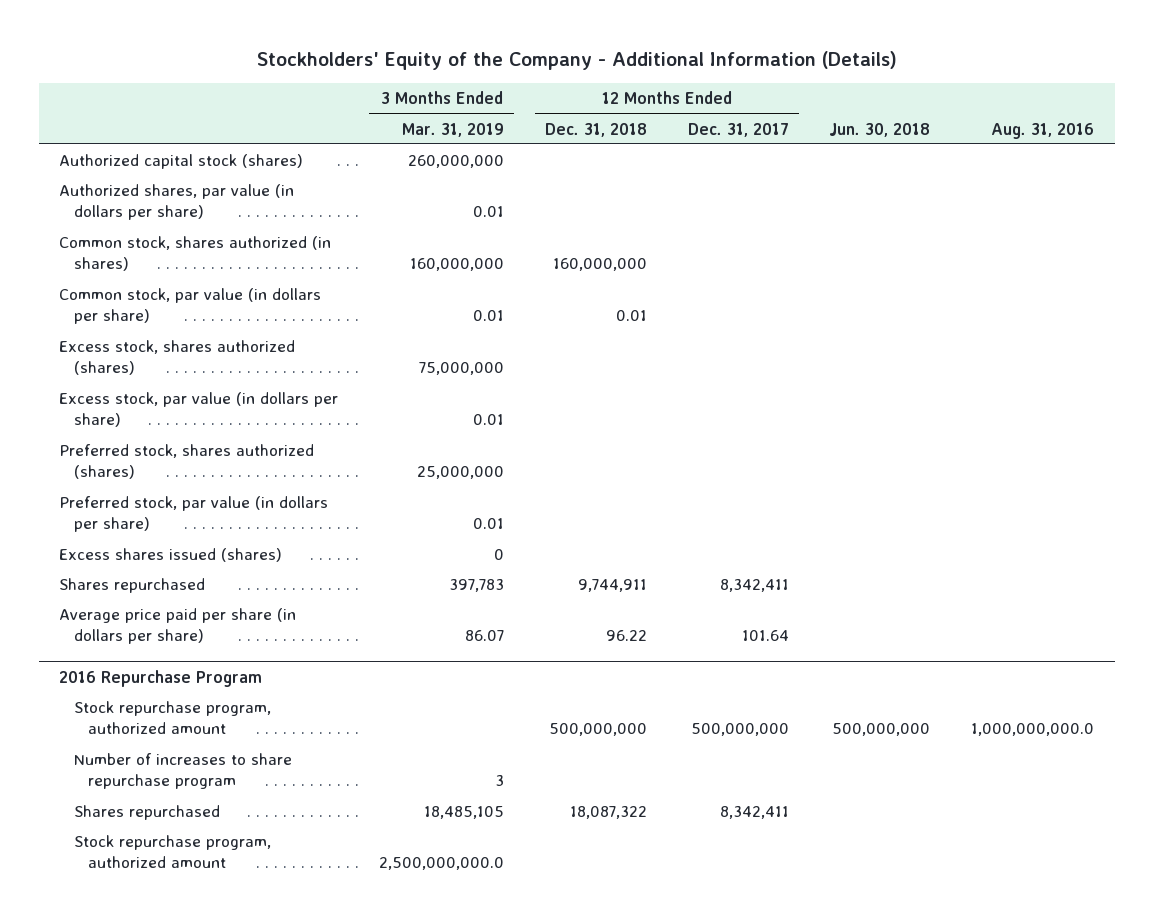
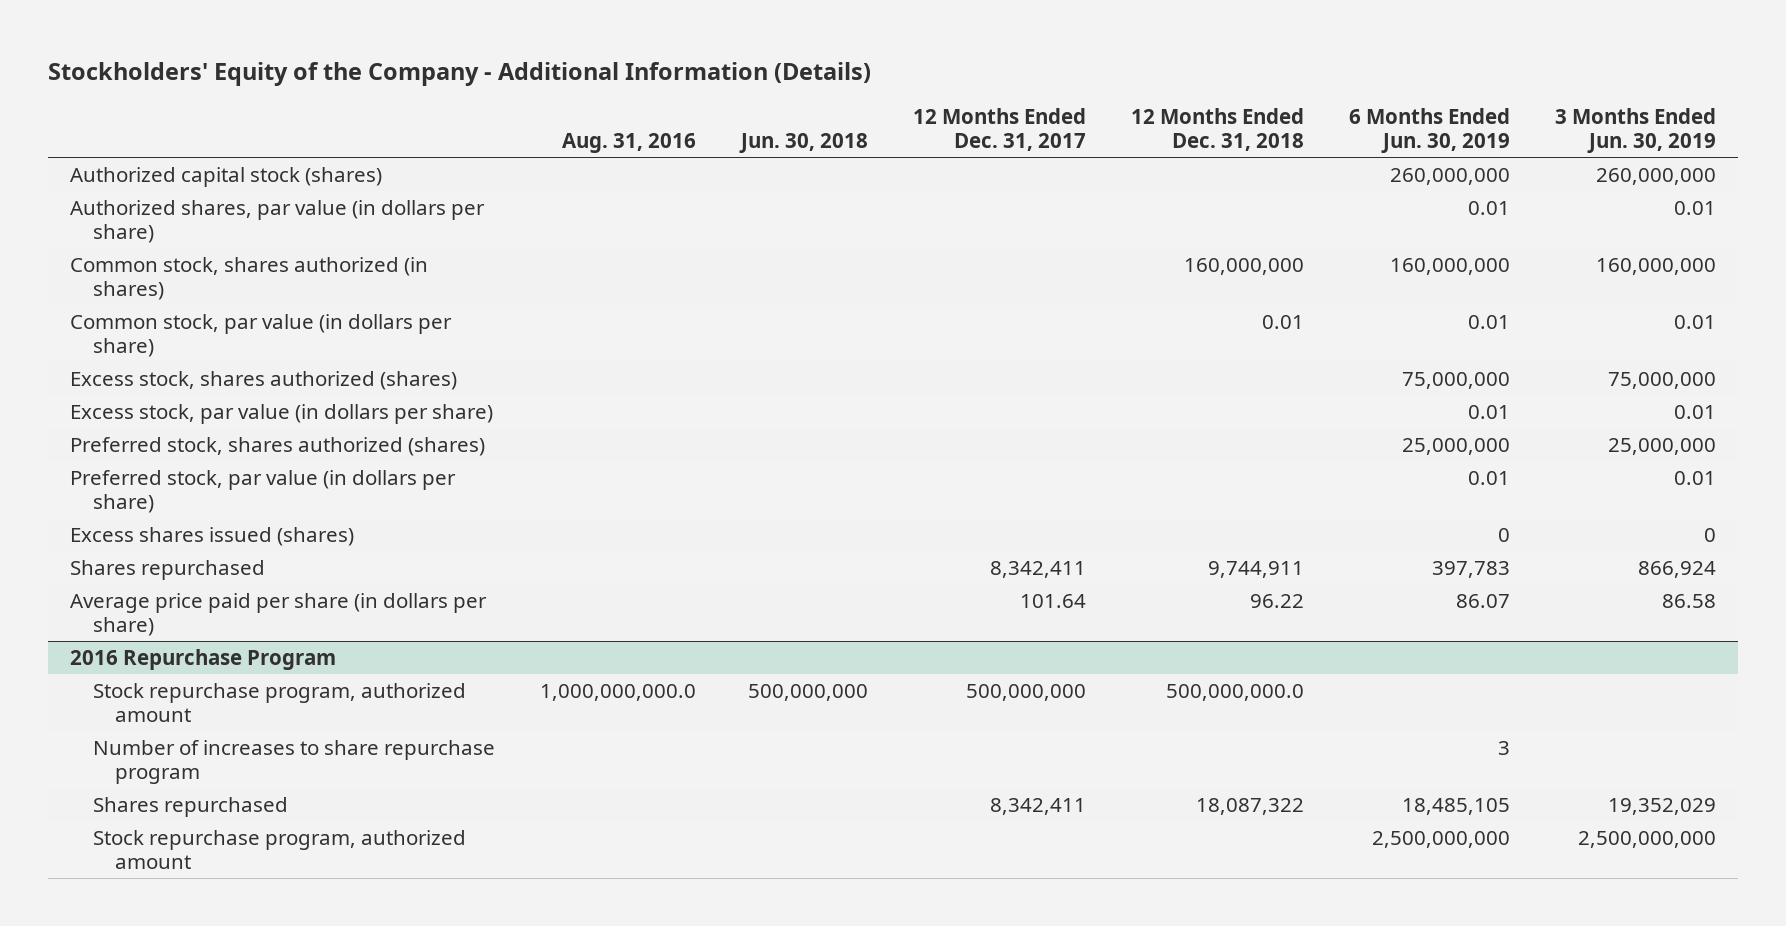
- | 3 Months Ended Mar. 31, 2019 | 12 Months Ended Dec. 31, 2018 | 12 Months Ended Dec. 31, 2017 | Jun. 30, 2018 | Aug. 31, 2016
+ | Aug. 31, 2016 | Jun. 30, 2018 | 12 Months Ended Dec. 31, 2017 | 12 Months Ended Dec. 31, 2018 | 6 Months Ended Jun. 30, 2019 | 3 Months Ended Jun. 30, 2019
@ 2016 Repurchase Program
- Stock repurchase program, authorized amount | | 500,000,000 | 500,000,000 | 500,000,000 | 1,000,000,000.0
+ Stock repurchase program, authorized amount | 1,000,000,000.0 | 500,000,000 | 500,000,000 | 500,000,000.0 | |

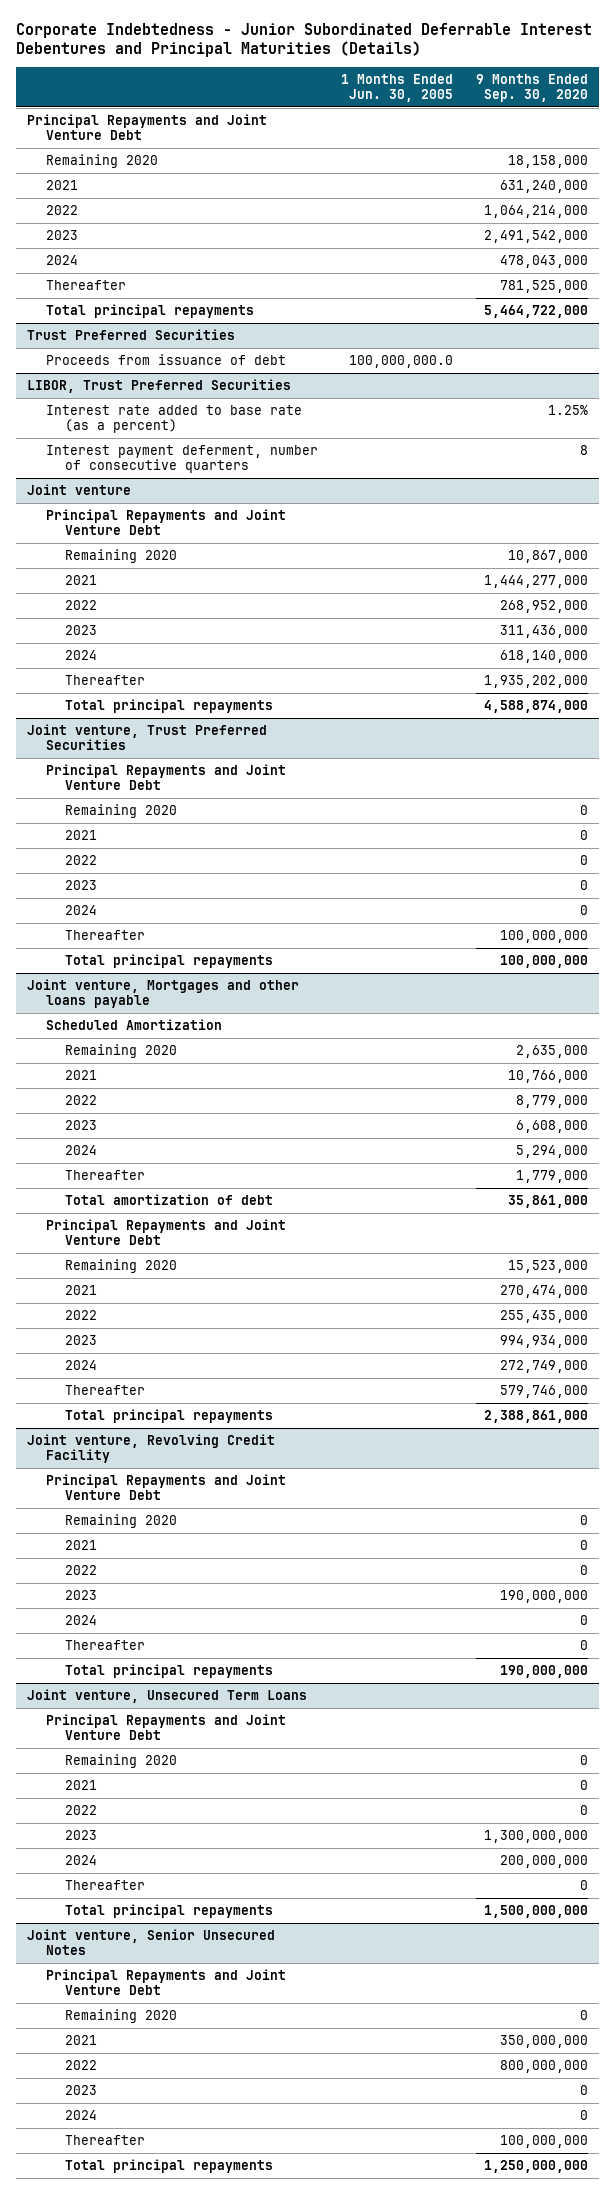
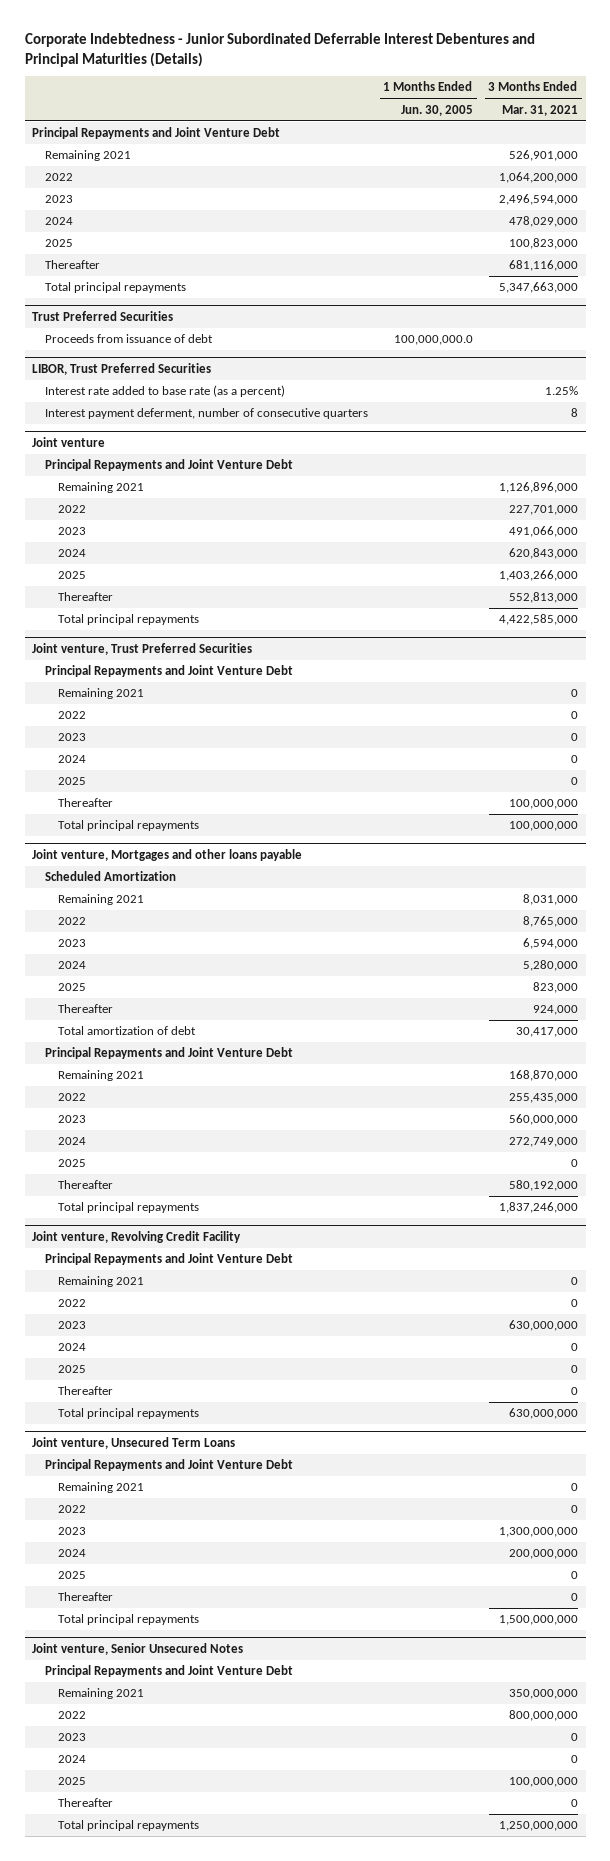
- | 1 Months Ended Jun. 30, 2005 | 9 Months Ended Sep. 30, 2020
+ | 1 Months Ended Jun. 30, 2005 | 3 Months Ended Mar. 31, 2021
- Remaining 2020 | | 18,158,000
- 2021 | | 631,240,000
+ Remaining 2021 | | 526,901,000
+ 2025 | | 100,823,000
@ Joint venture
- Remaining 2020 | | 10,867,000
- 2021 | | 1,444,277,000
+ Remaining 2021 | | 1,126,896,000
+ 2025 | | 1,403,266,000
@ Joint venture, Trust Preferred Securities
- Remaining 2020 | | 0
- 2021 | | 0
+ Remaining 2021 | | 0
+ 2025 | | 0
@ Joint venture, Mortgages and other loans payable
- Remaining 2020 | | 2,635,000
- 2021 | | 10,766,000
+ Remaining 2021 | | 8,031,000
+ 2025 | | 823,000
- Remaining 2020 | | 15,523,000
- 2021 | | 270,474,000
+ Remaining 2021 | | 168,870,000
+ 2025 | | 0
@ Joint venture, Revolving Credit Facility
- Remaining 2020 | | 0
- 2021 | | 0
+ Remaining 2021 | | 0
+ 2025 | | 0
@ Joint venture, Unsecured Term Loans
- Remaining 2020 | | 0
- 2021 | | 0
+ Remaining 2021 | | 0
+ 2025 | | 0
@ Joint venture, Senior Unsecured Notes
- Remaining 2020 | | 0
- 2021 | | 350,000,000
+ Remaining 2021 | | 350,000,000
+ 2025 | | 100,000,000

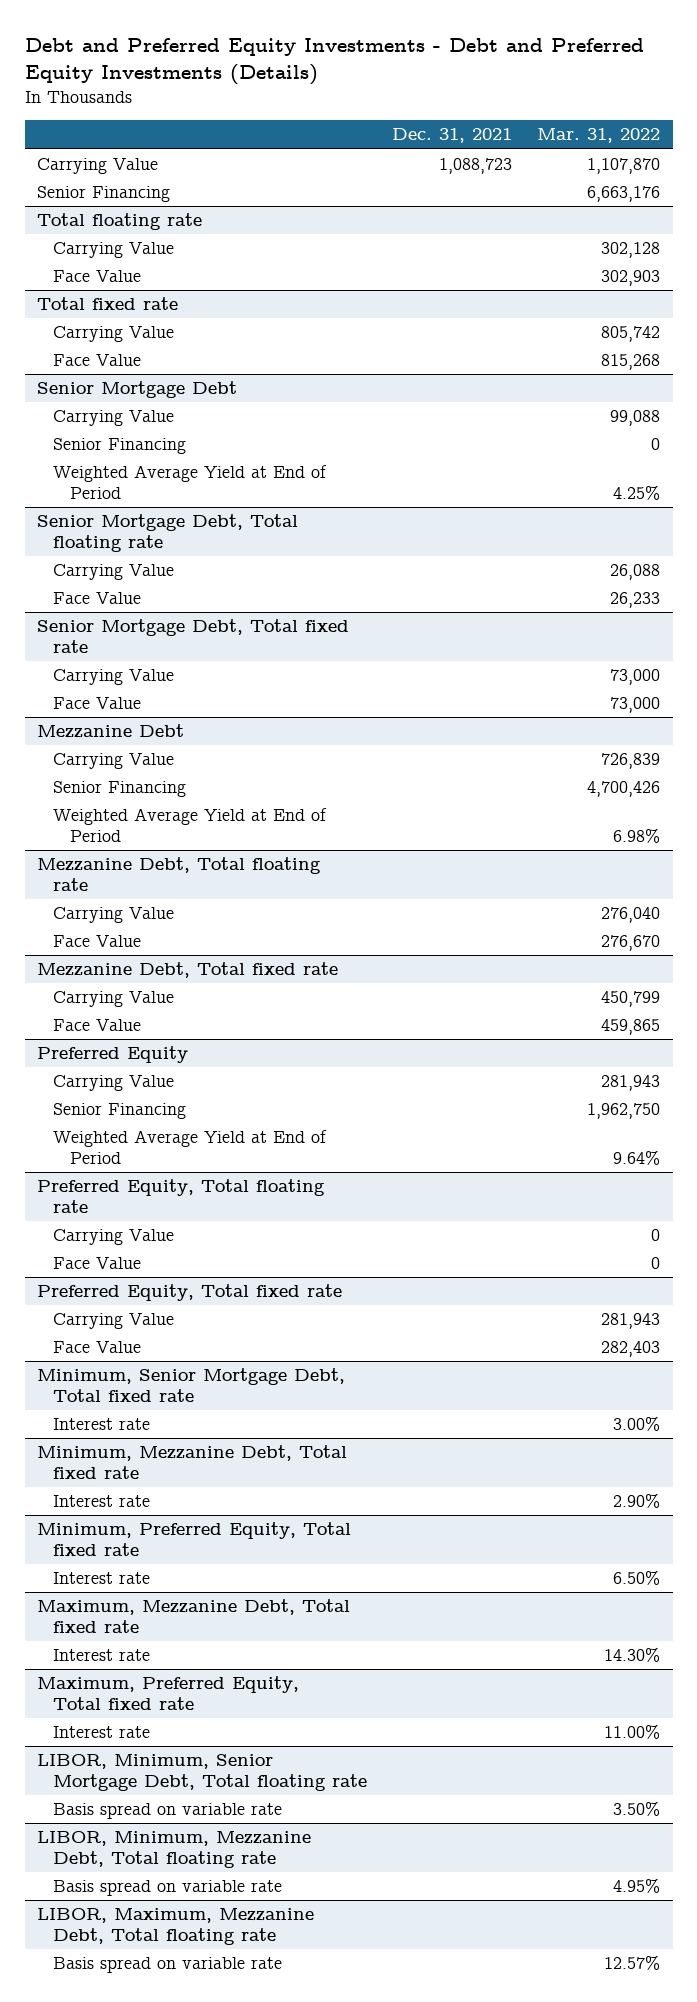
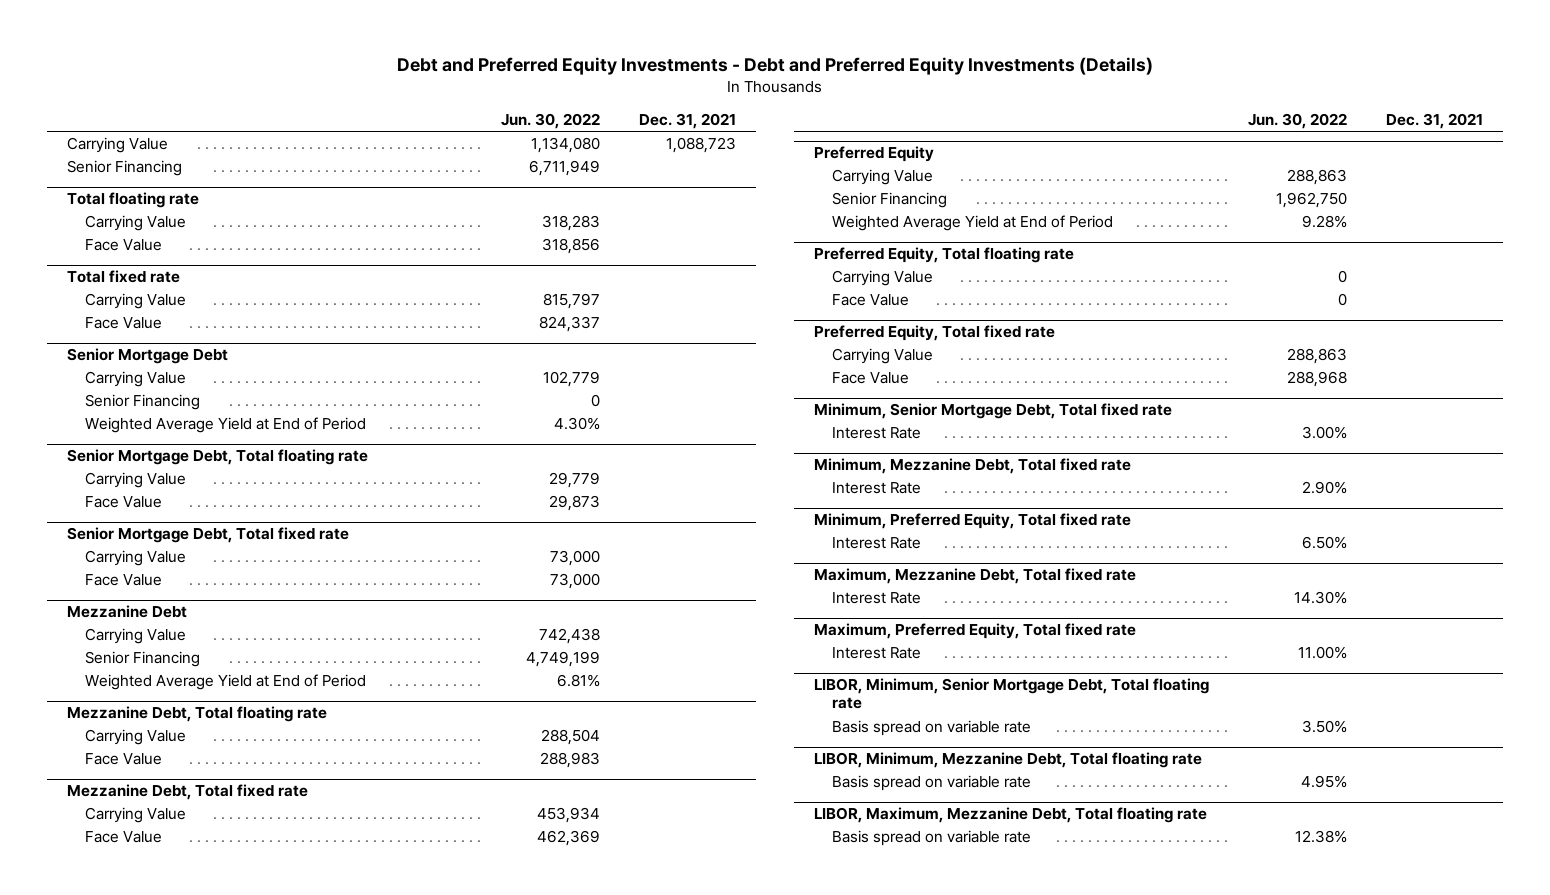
- | Dec. 31, 2021 | Mar. 31, 2022
+ | Jun. 30, 2022 | Dec. 31, 2021
@ Minimum, Senior Mortgage Debt, Total fixed rate
- Interest rate | | 3.00%
+ Interest Rate | 3.00% |
@ Minimum, Mezzanine Debt, Total fixed rate
- Interest rate | | 2.90%
+ Interest Rate | 2.90% |
@ Minimum, Preferred Equity, Total fixed rate
- Interest rate | | 6.50%
+ Interest Rate | 6.50% |
@ Maximum, Mezzanine Debt, Total fixed rate
- Interest rate | | 14.30%
+ Interest Rate | 14.30% |
@ Maximum, Preferred Equity, Total fixed rate
- Interest rate | | 11.00%
+ Interest Rate | 11.00% |

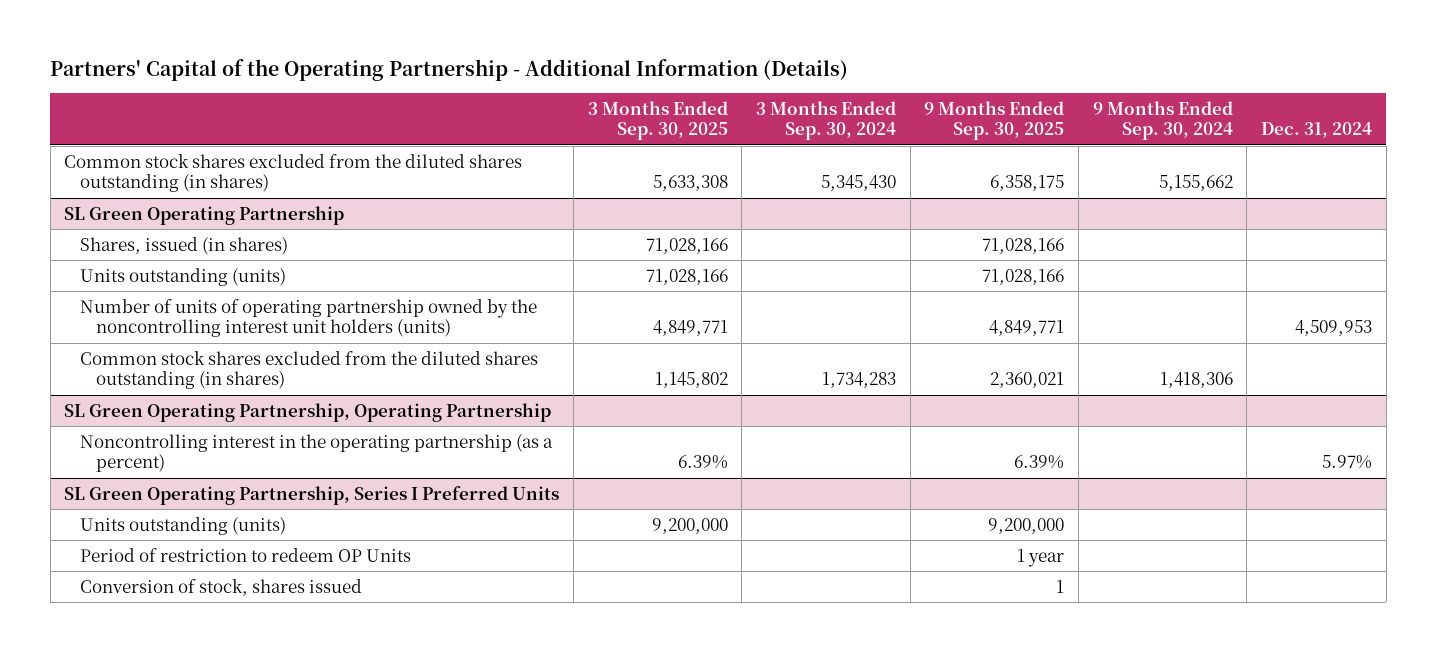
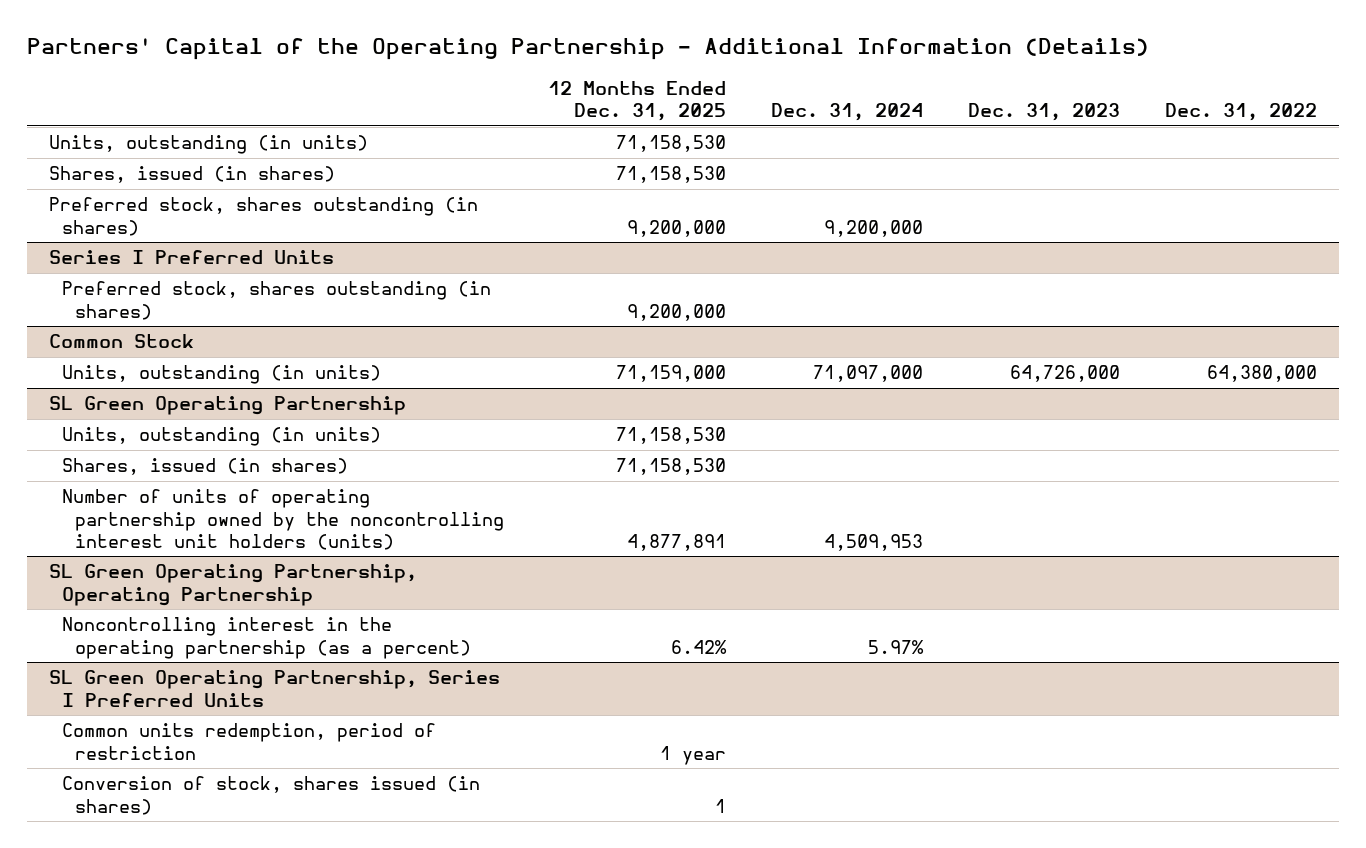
- | 3 Months Ended Sep. 30, 2025 | 3 Months Ended Sep. 30, 2024 | 9 Months Ended Sep. 30, 2025 | 9 Months Ended Sep. 30, 2024 | Dec. 31, 2024
+ | 12 Months Ended Dec. 31, 2025 | Dec. 31, 2024 | Dec. 31, 2023 | Dec. 31, 2022
- Common stock shares excluded from the diluted shares outstanding (in shares) | 5,633,308 | 5,345,430 | 6,358,175 | 5,155,662 |
+ Units, outstanding (in units) | 71,158,530 | | |
+ Shares, issued (in shares) | 71,158,530 | | |
+ Preferred stock, shares outstanding (in shares) | 9,200,000 | 9,200,000 | |
+ Series I Preferred Units
+ Preferred stock, shares outstanding (in shares) | 9,200,000 | | |
+ Common Stock
+ Units, outstanding (in units) | 71,159,000 | 71,097,000 | 64,726,000 | 64,380,000
@ SL Green Operating Partnership
+ Units, outstanding (in units) | 71,158,530 | | |
- Units outstanding (units) | 71,028,166 | | 71,028,166 | |
- Common stock shares excluded from the diluted shares outstanding (in shares) | 1,145,802 | 1,734,283 | 2,360,021 | 1,418,306 |
@ SL Green Operating Partnership, Series I Preferred Units
- Units outstanding (units) | 9,200,000 | | 9,200,000 | |
- Period of restriction to redeem OP Units | | | 1 year | |
- Conversion of stock, shares issued | | | 1 | |
+ Common units redemption, period of restriction | 1 year | | |
+ Conversion of stock, shares issued (in shares) | 1 | | |

